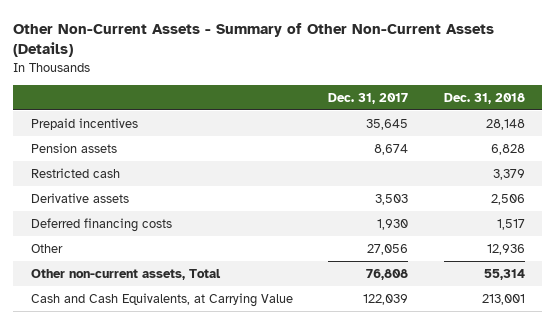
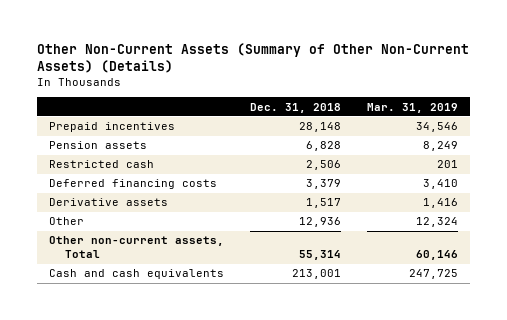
- Other Non-Current Assets - Summary of Other Non-Current Assets (Details)
+ Other Non-Current Assets (Summary of Other Non-Current Assets) (Details)
- | Dec. 31, 2017 | Dec. 31, 2018
+ | Dec. 31, 2018 | Mar. 31, 2019
- Restricted cash | | 3,379
- Derivative assets | 3,503 | 2,506
- Deferred financing costs | 1,930 | 1,517
+ Restricted cash | 2,506 | 201
+ Deferred financing costs | 3,379 | 3,410
+ Derivative assets | 1,517 | 1,416
- Cash and Cash Equivalents, at Carrying Value | 122,039 | 213,001
+ Cash and cash equivalents | 213,001 | 247,725

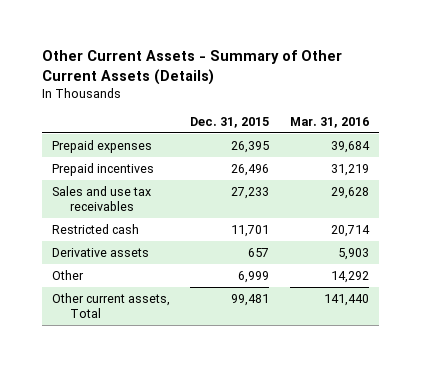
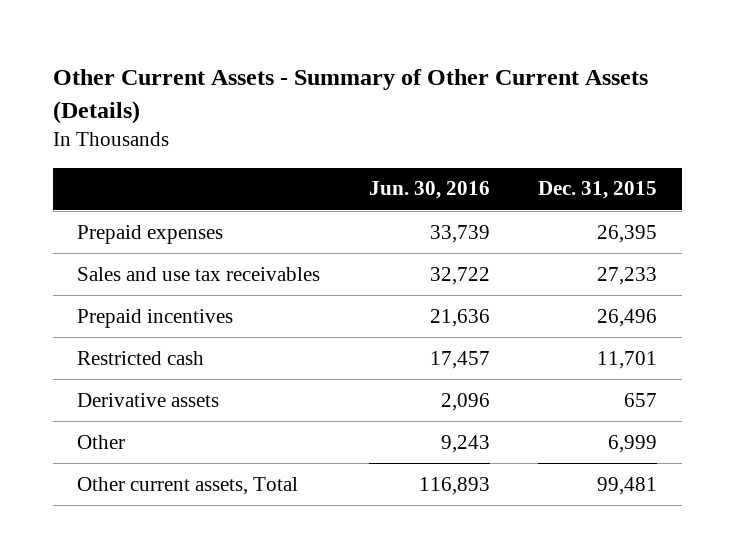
- | Dec. 31, 2015 | Mar. 31, 2016
+ | Jun. 30, 2016 | Dec. 31, 2015
moved down: Prepaid incentives | 21,636 | 26,496

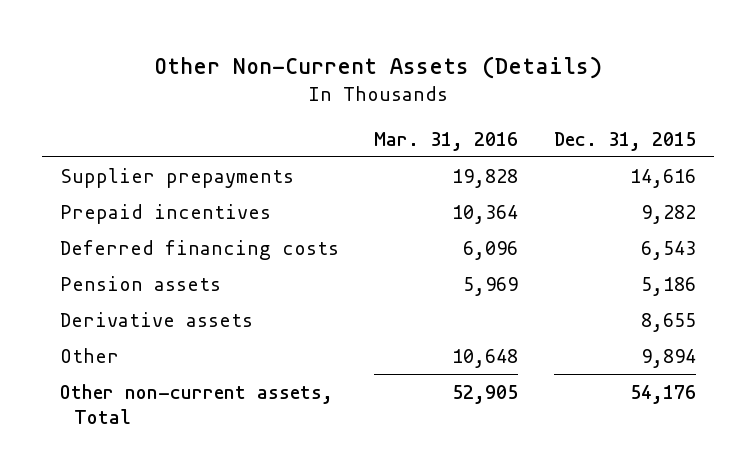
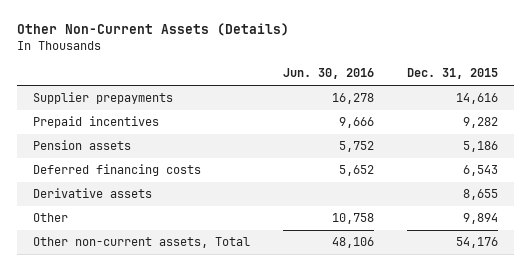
- | Mar. 31, 2016 | Dec. 31, 2015
+ | Jun. 30, 2016 | Dec. 31, 2015
moved down: Deferred financing costs | 5,652 | 6,543

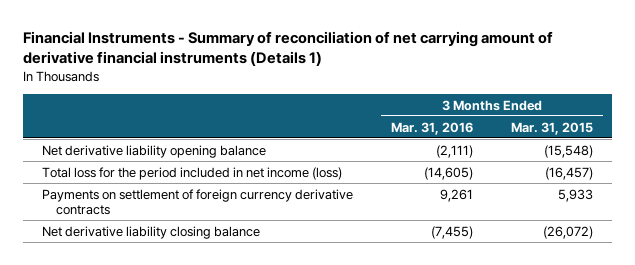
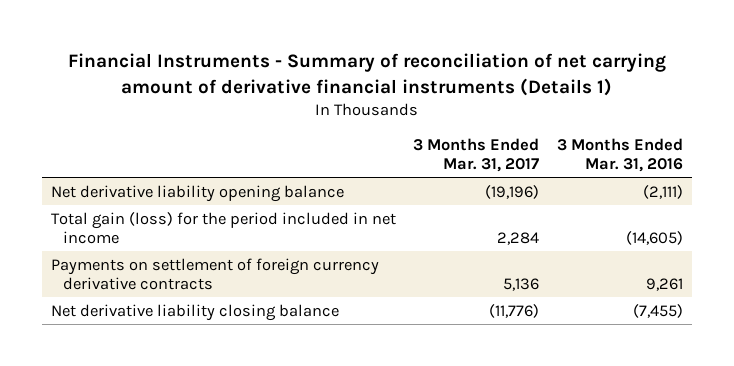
- | 3 Months Ended Mar. 31, 2016 | 3 Months Ended Mar. 31, 2015
+ | 3 Months Ended Mar. 31, 2017 | 3 Months Ended Mar. 31, 2016
- Total loss for the period included in net income (loss) | (14,605) | (16,457)
+ Total gain (loss) for the period included in net income | 2,284 | (14,605)

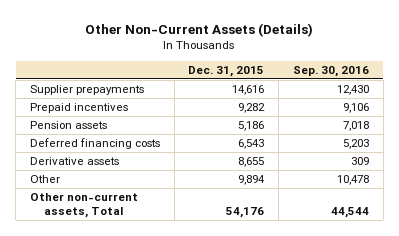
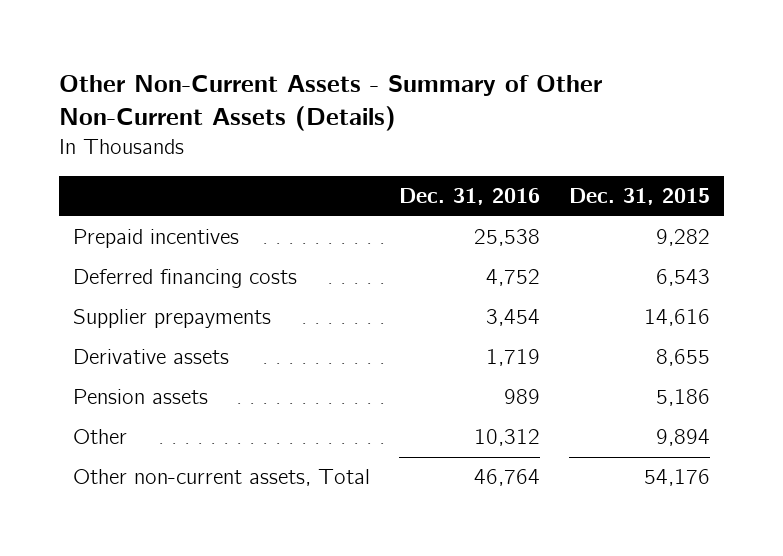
- Other Non-Current Assets (Details)
+ Other Non-Current Assets - Summary of Other Non-Current Assets (Details)
- | Dec. 31, 2015 | Sep. 30, 2016
+ | Dec. 31, 2016 | Dec. 31, 2015
moved down: Supplier prepayments | 3,454 | 14,616
moved down: Pension assets | 989 | 5,186

